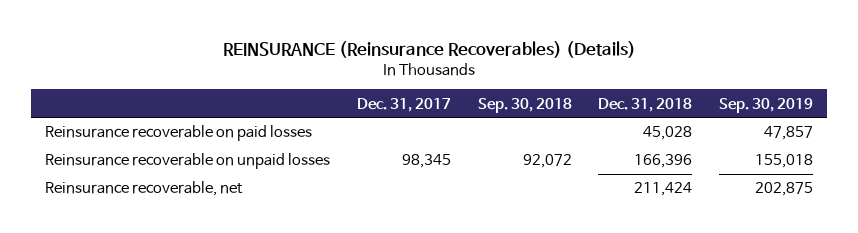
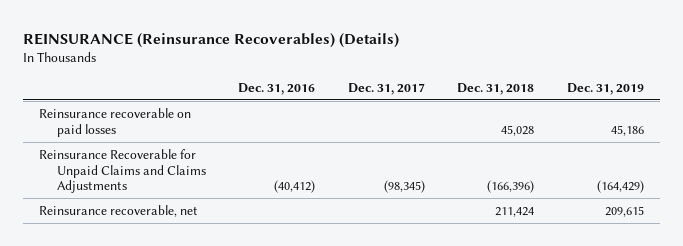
- | Dec. 31, 2017 | Sep. 30, 2018 | Dec. 31, 2018 | Sep. 30, 2019
+ | Dec. 31, 2016 | Dec. 31, 2017 | Dec. 31, 2018 | Dec. 31, 2019
- Reinsurance recoverable on unpaid losses | 98,345 | 92,072 | 166,396 | 155,018
+ Reinsurance Recoverable for Unpaid Claims and Claims Adjustments | (40,412) | (98,345) | (166,396) | (164,429)

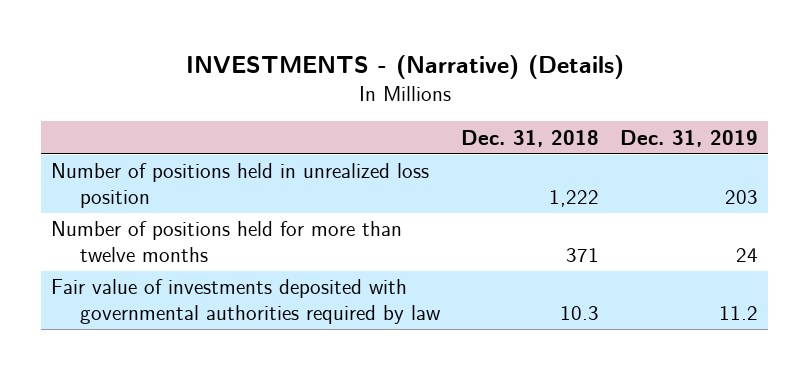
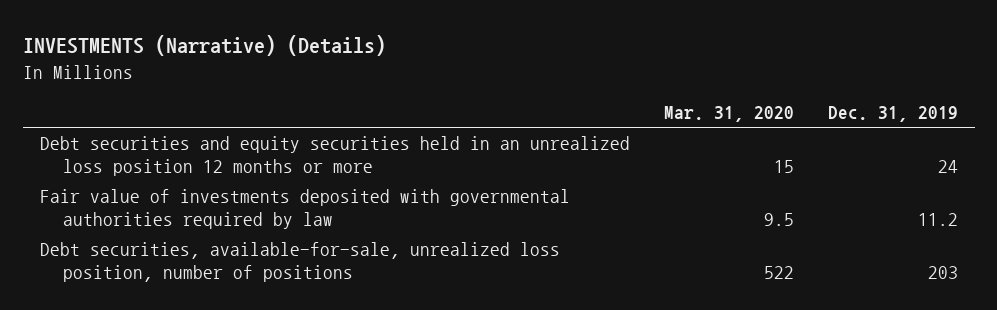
- INVESTMENTS - (Narrative) (Details)
+ INVESTMENTS (Narrative) (Details)
- | Dec. 31, 2018 | Dec. 31, 2019
+ | Mar. 31, 2020 | Dec. 31, 2019
- Number of positions held in unrealized loss position | 1,222 | 203
- Number of positions held for more than twelve months | 371 | 24
+ Debt securities and equity securities held in an unrealized loss position 12 months or more | 15 | 24
+ Debt securities, available-for-sale, unrealized loss position, number of positions | 522 | 203

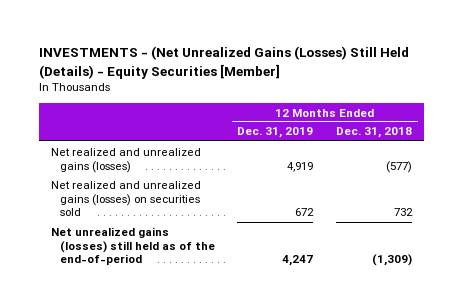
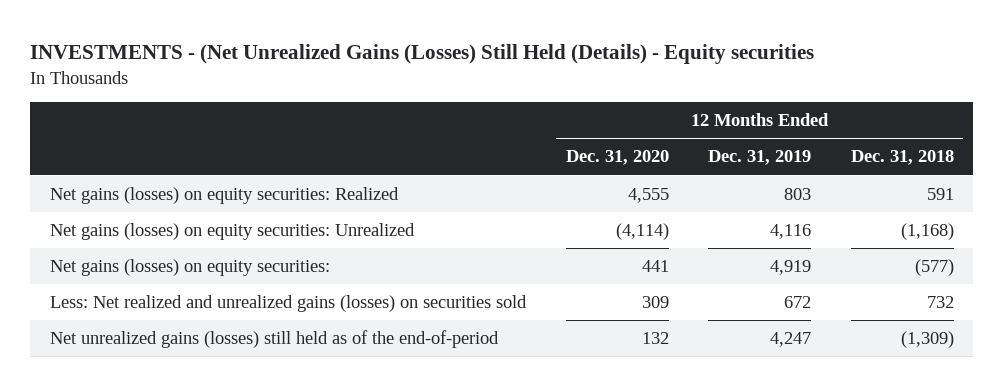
- INVESTMENTS - (Net Unrealized Gains (Losses) Still Held (Details) - Equity Securities [Member]
+ INVESTMENTS - (Net Unrealized Gains (Losses) Still Held (Details) - Equity securities
- | 12 Months Ended Dec. 31, 2019 | 12 Months Ended Dec. 31, 2018
+ | 12 Months Ended Dec. 31, 2020 | 12 Months Ended Dec. 31, 2019 | 12 Months Ended Dec. 31, 2018
- Net realized and unrealized gains (losses) | 4,919 | (577)
- Net realized and unrealized gains (losses) on securities sold | 672 | 732
+ Net gains (losses) on equity securities: Realized | 4,555 | 803 | 591
+ Net gains (losses) on equity securities: Unrealized | (4,114) | 4,116 | (1,168)
+ Net gains (losses) on equity securities: | 441 | 4,919 | (577)
+ Less: Net realized and unrealized gains (losses) on securities sold | 309 | 672 | 732

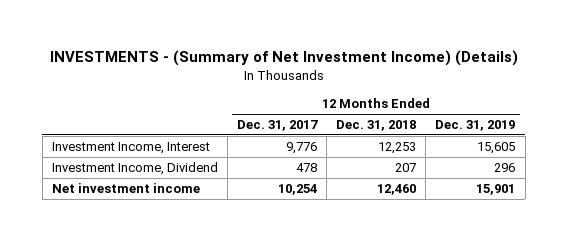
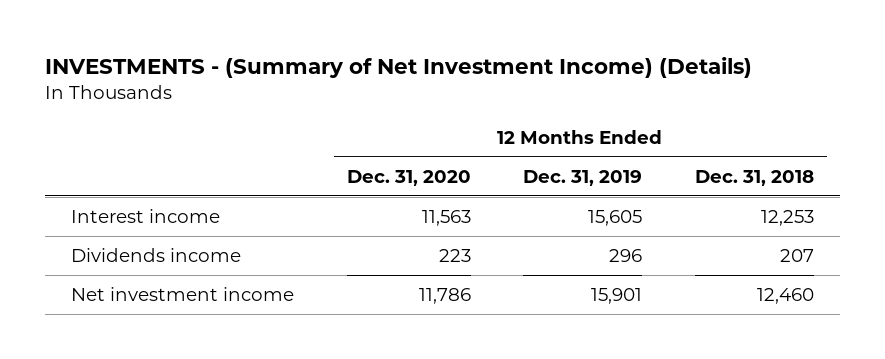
- | 12 Months Ended Dec. 31, 2017 | 12 Months Ended Dec. 31, 2018 | 12 Months Ended Dec. 31, 2019
+ | 12 Months Ended Dec. 31, 2020 | 12 Months Ended Dec. 31, 2019 | 12 Months Ended Dec. 31, 2018
- Investment Income, Interest | 9,776 | 12,253 | 15,605
- Investment Income, Dividend | 478 | 207 | 296
+ Interest income | 11,563 | 15,605 | 12,253
+ Dividends income | 223 | 296 | 207

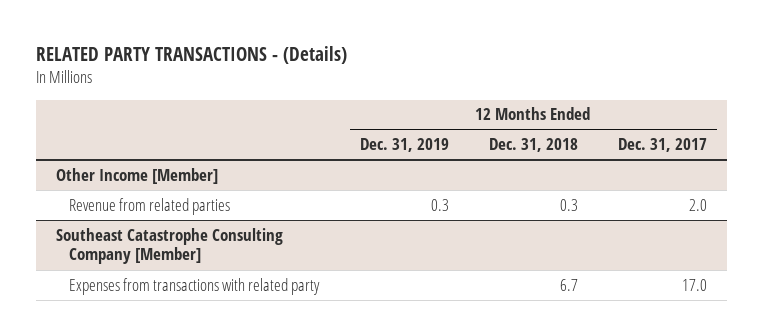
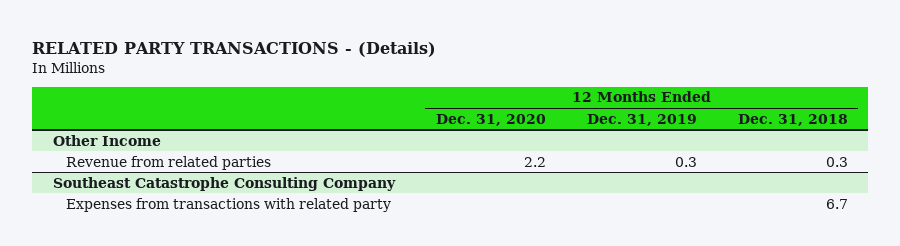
- | 12 Months Ended Dec. 31, 2019 | 12 Months Ended Dec. 31, 2018 | 12 Months Ended Dec. 31, 2017
+ | 12 Months Ended Dec. 31, 2020 | 12 Months Ended Dec. 31, 2019 | 12 Months Ended Dec. 31, 2018
- Other Income [Member]
+ Other Income
- Southeast Catastrophe Consulting Company [Member]
+ Southeast Catastrophe Consulting Company

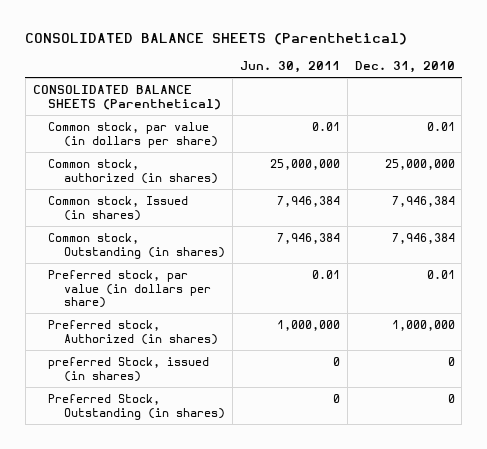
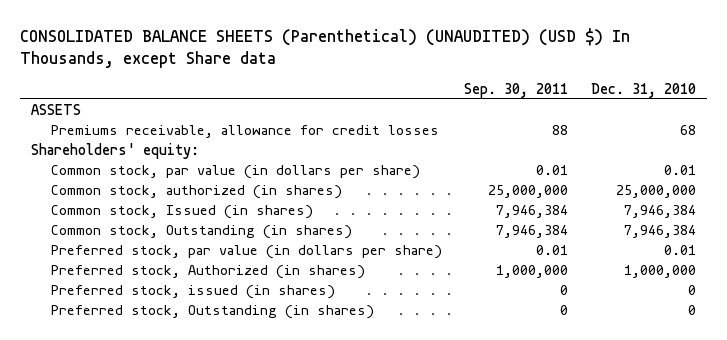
- CONSOLIDATED BALANCE SHEETS (Parenthetical)
+ CONSOLIDATED BALANCE SHEETS (Parenthetical) (UNAUDITED) (USD $) In Thousands, except Share data
- | Jun. 30, 2011 | Dec. 31, 2010
+ | Sep. 30, 2011 | Dec. 31, 2010
- CONSOLIDATED BALANCE SHEETS (Parenthetical)
+ ASSETS
+ Premiums receivable, allowance for credit losses | 88 | 68
+ Shareholders' equity:
- preferred Stock, issued (in shares) | 0 | 0
- Preferred Stock, Outstanding (in shares) | 0 | 0
+ Preferred stock, issued (in shares) | 0 | 0
+ Preferred stock, Outstanding (in shares) | 0 | 0

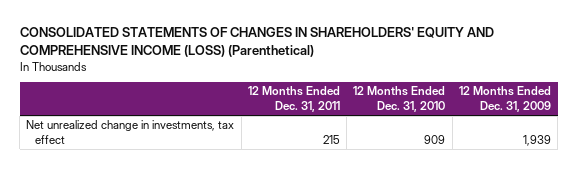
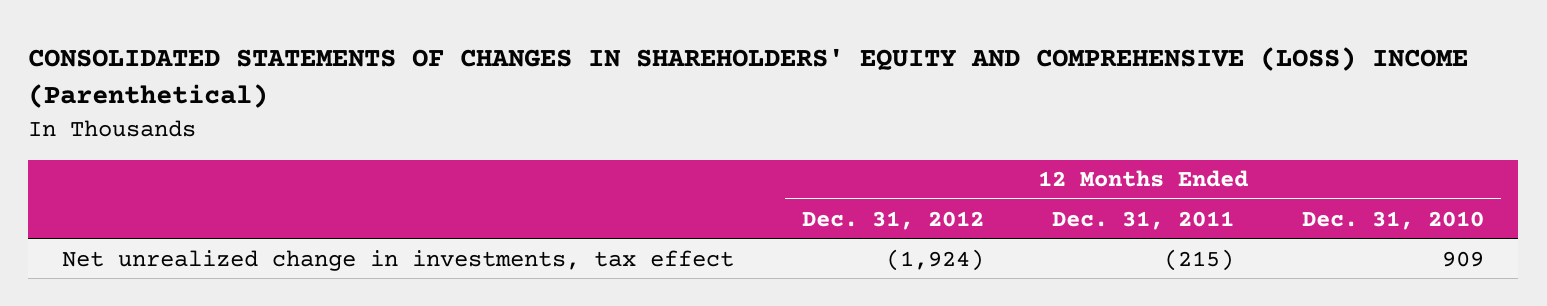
- CONSOLIDATED STATEMENTS OF CHANGES IN SHAREHOLDERS' EQUITY AND COMPREHENSIVE INCOME (LOSS) (Parenthetical)
+ CONSOLIDATED STATEMENTS OF CHANGES IN SHAREHOLDERS' EQUITY AND COMPREHENSIVE (LOSS) INCOME (Parenthetical)
- | 12 Months Ended Dec. 31, 2011 | 12 Months Ended Dec. 31, 2010 | 12 Months Ended Dec. 31, 2009
+ | 12 Months Ended Dec. 31, 2012 | 12 Months Ended Dec. 31, 2011 | 12 Months Ended Dec. 31, 2010
- Net unrealized change in investments, tax effect | 215 | 909 | 1,939
+ Net unrealized change in investments, tax effect | (1,924) | (215) | 909

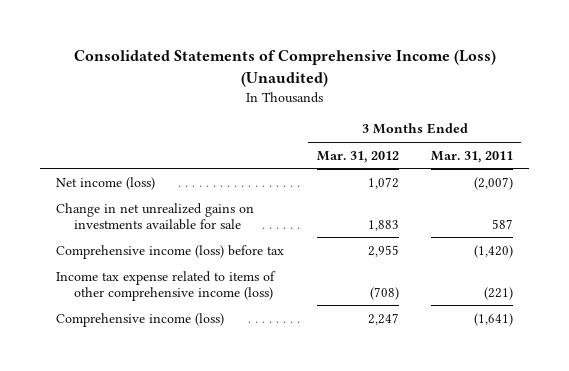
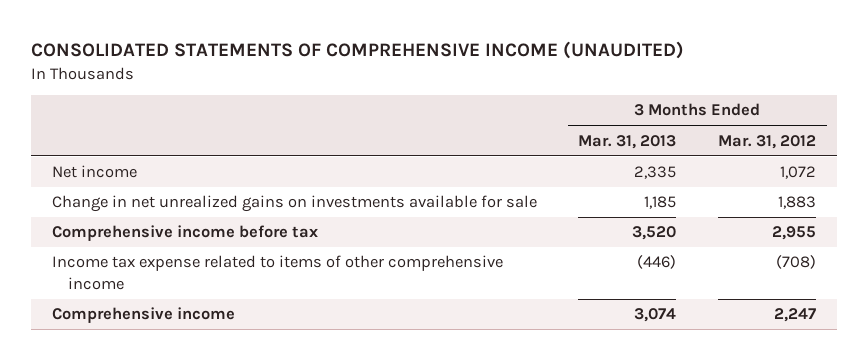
- Consolidated Statements of Comprehensive Income (Loss) (Unaudited)
+ CONSOLIDATED STATEMENTS OF COMPREHENSIVE INCOME (UNAUDITED)
- | 3 Months Ended Mar. 31, 2012 | 3 Months Ended Mar. 31, 2011
+ | 3 Months Ended Mar. 31, 2013 | 3 Months Ended Mar. 31, 2012
- Net income (loss) | 1,072 | (2,007)
+ Net income | 2,335 | 1,072
- Comprehensive income (loss) before tax | 2,955 | (1,420)
- Income tax expense related to items of other comprehensive income (loss) | (708) | (221)
- Comprehensive income (loss) | 2,247 | (1,641)
+ Comprehensive income before tax | 3,520 | 2,955
+ Income tax expense related to items of other comprehensive income | (446) | (708)
+ Comprehensive income | 3,074 | 2,247

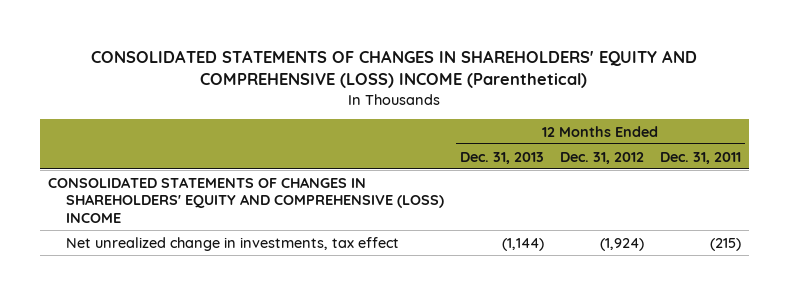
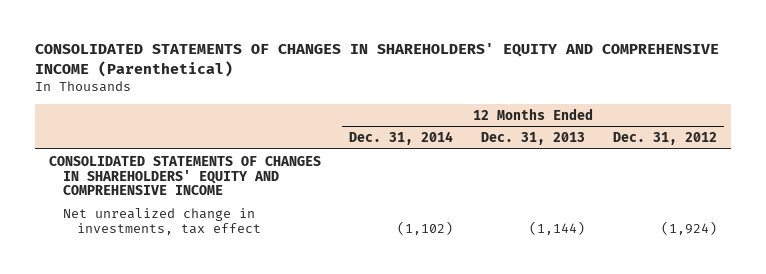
- CONSOLIDATED STATEMENTS OF CHANGES IN SHAREHOLDERS' EQUITY AND COMPREHENSIVE (LOSS) INCOME (Parenthetical)
+ CONSOLIDATED STATEMENTS OF CHANGES IN SHAREHOLDERS' EQUITY AND COMPREHENSIVE INCOME (Parenthetical)
- | 12 Months Ended Dec. 31, 2013 | 12 Months Ended Dec. 31, 2012 | 12 Months Ended Dec. 31, 2011
+ | 12 Months Ended Dec. 31, 2014 | 12 Months Ended Dec. 31, 2013 | 12 Months Ended Dec. 31, 2012
- CONSOLIDATED STATEMENTS OF CHANGES IN SHAREHOLDERS' EQUITY AND COMPREHENSIVE (LOSS) INCOME
+ CONSOLIDATED STATEMENTS OF CHANGES IN SHAREHOLDERS' EQUITY AND COMPREHENSIVE INCOME

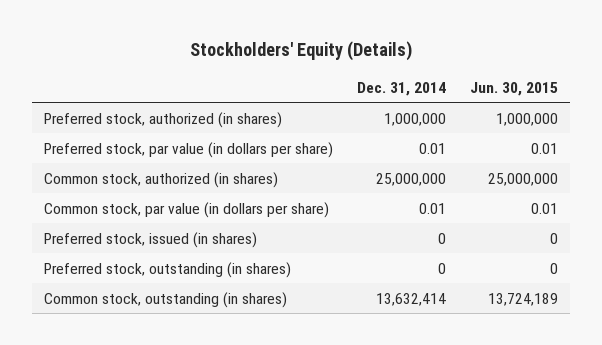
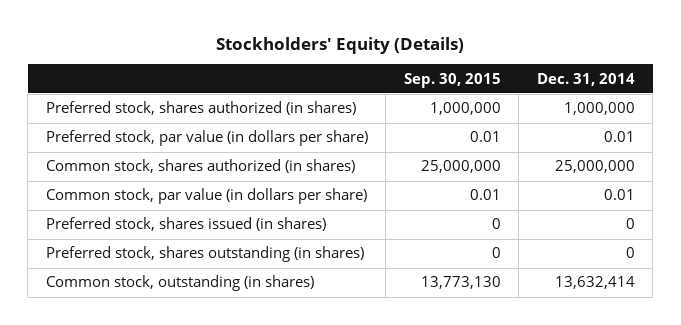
- | Dec. 31, 2014 | Jun. 30, 2015
+ | Sep. 30, 2015 | Dec. 31, 2014
- Preferred stock, authorized (in shares) | 1,000,000 | 1,000,000
+ Preferred stock, shares authorized (in shares) | 1,000,000 | 1,000,000
- Common stock, authorized (in shares) | 25,000,000 | 25,000,000
+ Common stock, shares authorized (in shares) | 25,000,000 | 25,000,000
- Preferred stock, issued (in shares) | 0 | 0
- Preferred stock, outstanding (in shares) | 0 | 0
+ Preferred stock, shares issued (in shares) | 0 | 0
+ Preferred stock, shares outstanding (in shares) | 0 | 0

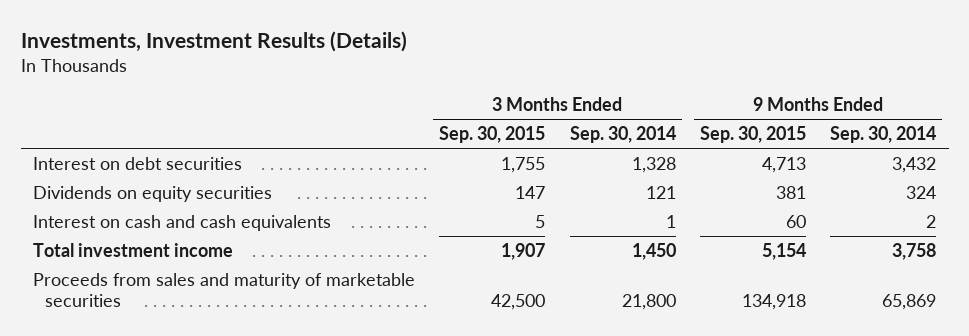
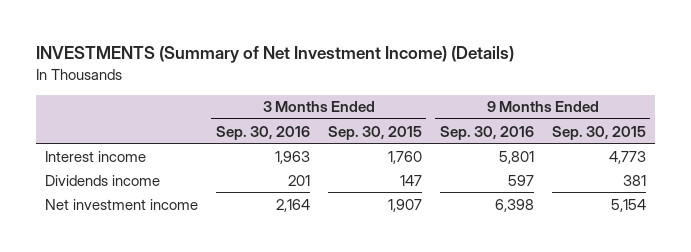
- Investments, Investment Results (Details)
+ INVESTMENTS (Summary of Net Investment Income) (Details)
- | 3 Months Ended Sep. 30, 2015 | 3 Months Ended Sep. 30, 2014 | 9 Months Ended Sep. 30, 2015 | 9 Months Ended Sep. 30, 2014
+ | 3 Months Ended Sep. 30, 2016 | 3 Months Ended Sep. 30, 2015 | 9 Months Ended Sep. 30, 2016 | 9 Months Ended Sep. 30, 2015
- Interest on debt securities | 1,755 | 1,328 | 4,713 | 3,432
- Dividends on equity securities | 147 | 121 | 381 | 324
- Interest on cash and cash equivalents | 5 | 1 | 60 | 2
- Total investment income | 1,907 | 1,450 | 5,154 | 3,758
- Proceeds from sales and maturity of marketable securities | 42,500 | 21,800 | 134,918 | 65,869
+ Interest income | 1,963 | 1,760 | 5,801 | 4,773
+ Dividends income | 201 | 147 | 597 | 381
+ Net investment income | 2,164 | 1,907 | 6,398 | 5,154

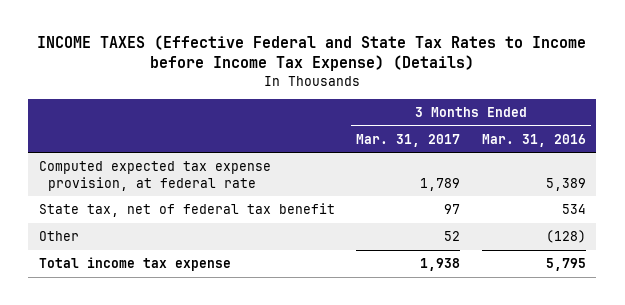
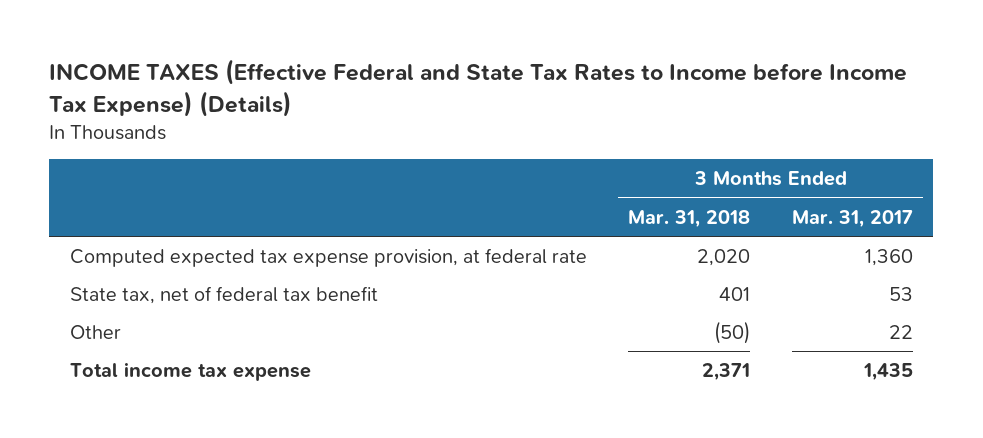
- | 3 Months Ended Mar. 31, 2017 | 3 Months Ended Mar. 31, 2016
+ | 3 Months Ended Mar. 31, 2018 | 3 Months Ended Mar. 31, 2017
- Computed expected tax expense provision, at federal rate | 1,789 | 5,389
- State tax, net of federal tax benefit | 97 | 534
- Other | 52 | (128)
- Total income tax expense | 1,938 | 5,795
+ Computed expected tax expense provision, at federal rate | 2,020 | 1,360
+ State tax, net of federal tax benefit | 401 | 53
+ Other | (50) | 22
+ Total income tax expense | 2,371 | 1,435

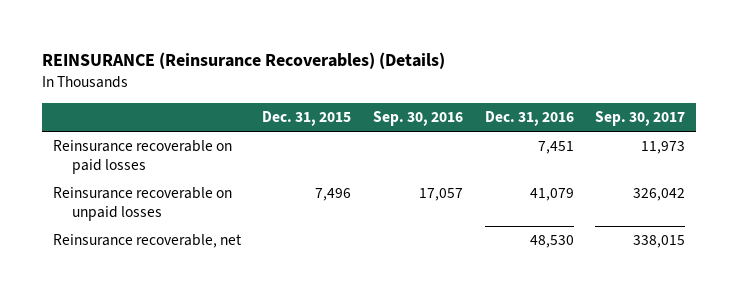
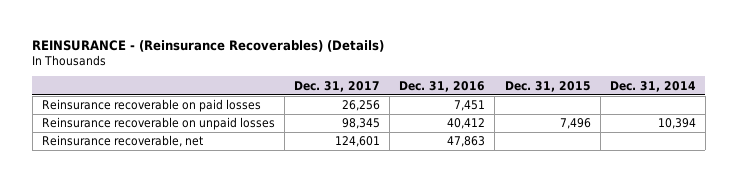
- REINSURANCE (Reinsurance Recoverables) (Details)
+ REINSURANCE - (Reinsurance Recoverables) (Details)
- | Dec. 31, 2015 | Sep. 30, 2016 | Dec. 31, 2016 | Sep. 30, 2017
+ | Dec. 31, 2017 | Dec. 31, 2016 | Dec. 31, 2015 | Dec. 31, 2014
- Reinsurance recoverable on unpaid losses | 7,496 | 17,057 | 41,079 | 326,042
- Reinsurance recoverable, net | | | 48,530 | 338,015
+ Reinsurance recoverable on unpaid losses | 98,345 | 40,412 | 7,496 | 10,394
+ Reinsurance recoverable, net | 124,601 | 47,863 | |

